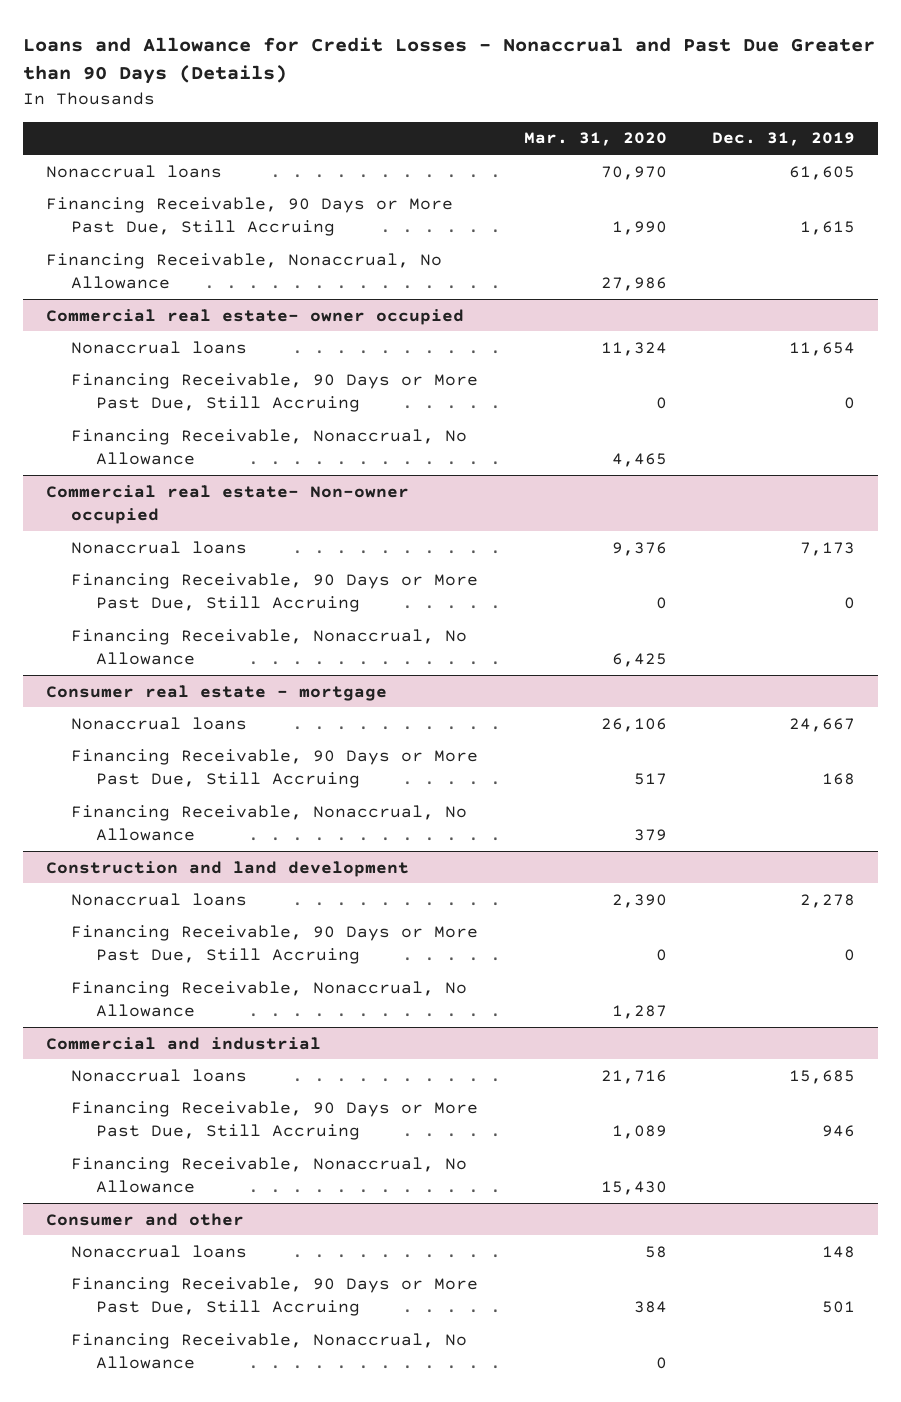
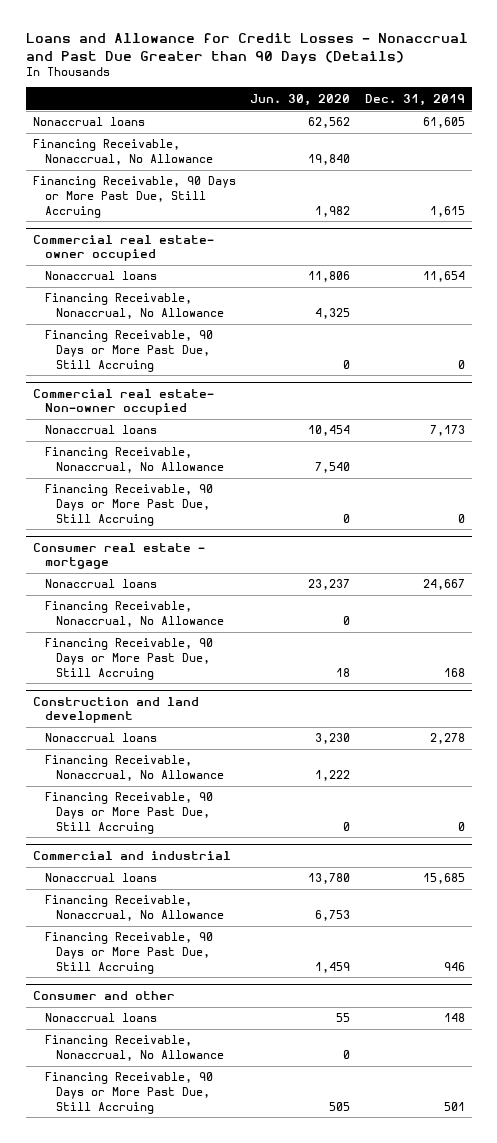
- | Mar. 31, 2020 | Dec. 31, 2019
+ | Jun. 30, 2020 | Dec. 31, 2019
moved down: Financing Receivable, 90 Days or More Past Due, Still Accruing | 1,982 | 1,615
@ Commercial real estate- owner occupied
moved down: Financing Receivable, 90 Days or More Past Due, Still Accruing | 0 | 0
@ Commercial real estate- Non-owner occupied
moved down: Financing Receivable, 90 Days or More Past Due, Still Accruing | 0 | 0
@ Consumer real estate - mortgage
moved down: Financing Receivable, 90 Days or More Past Due, Still Accruing | 18 | 168
@ Construction and land development
moved down: Financing Receivable, 90 Days or More Past Due, Still Accruing | 0 | 0
@ Commercial and industrial
moved down: Financing Receivable, 90 Days or More Past Due, Still Accruing | 1,459 | 946
@ Consumer and other
moved down: Financing Receivable, 90 Days or More Past Due, Still Accruing | 505 | 501

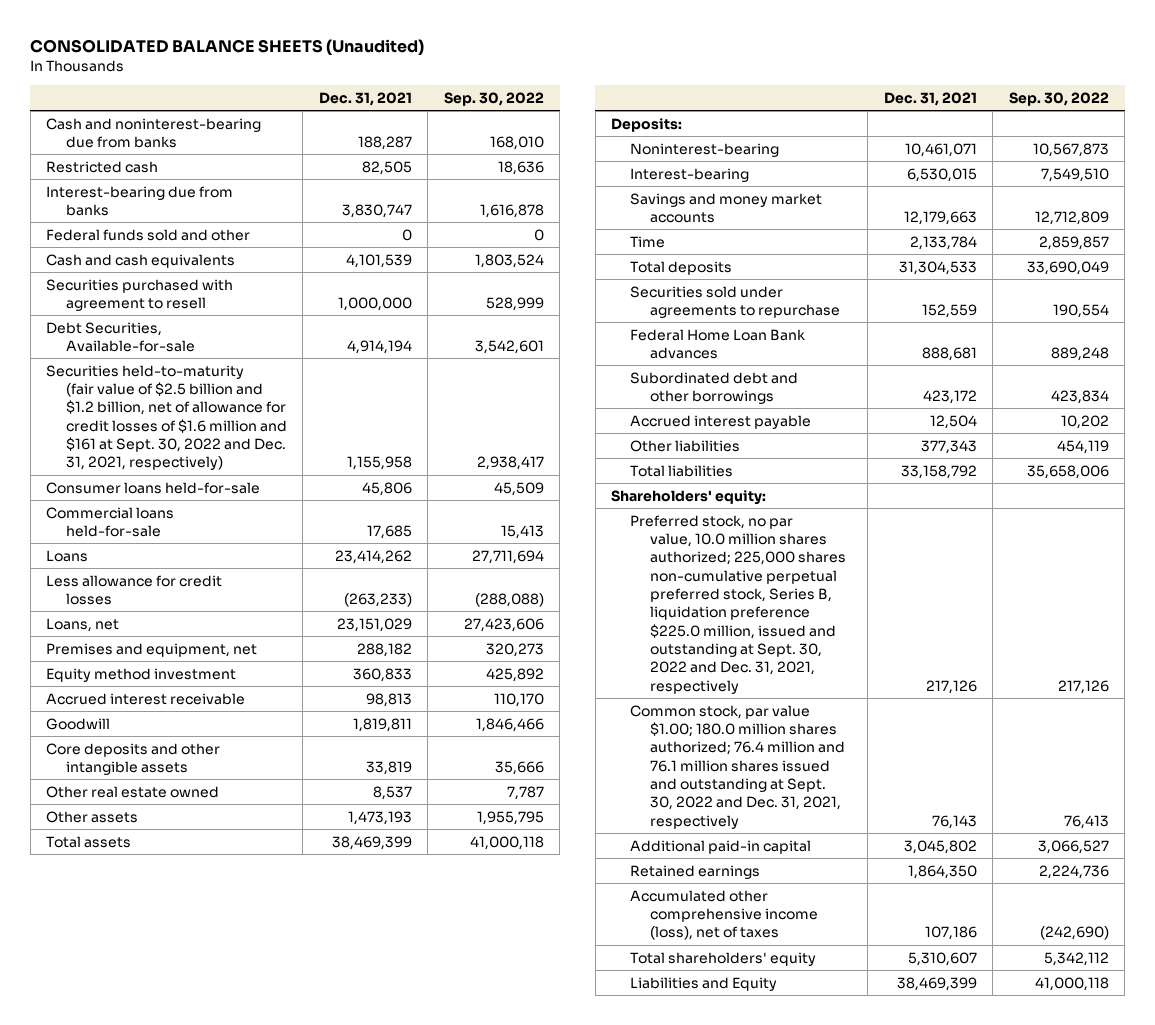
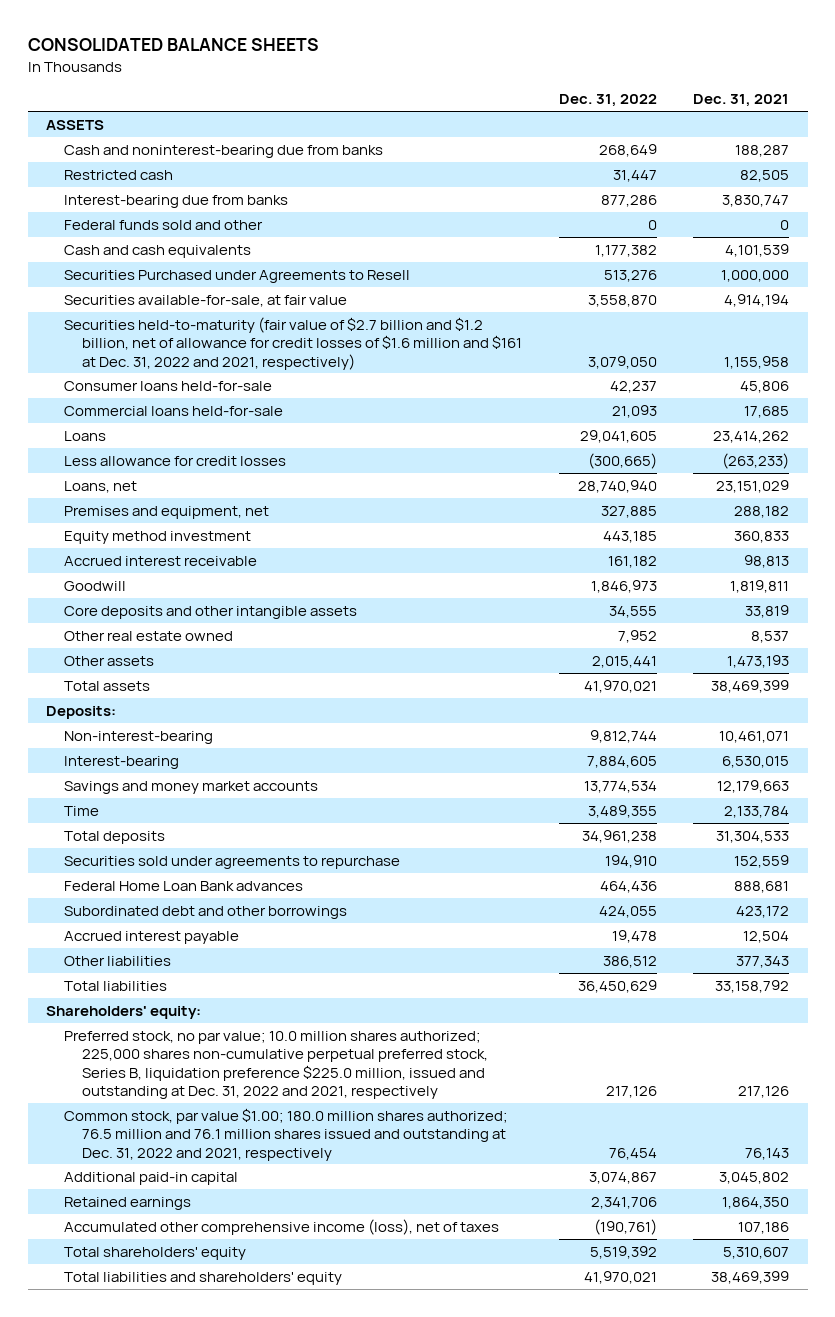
- CONSOLIDATED BALANCE SHEETS (Unaudited)
+ CONSOLIDATED BALANCE SHEETS
- | Dec. 31, 2021 | Sep. 30, 2022
+ | Dec. 31, 2022 | Dec. 31, 2021
+ ASSETS
- Securities purchased with agreement to resell | 1,000,000 | 528,999
- Debt Securities, Available-for-sale | 4,914,194 | 3,542,601
- Securities held-to-maturity (fair value of $2.5 billion and $1.2 billion, net of allowance for credit losses of $1.6 million and $161 at Sept. 30, 2022 and Dec. 31, 2021, respectively) | 1,155,958 | 2,938,417
+ Securities Purchased under Agreements to Resell | 513,276 | 1,000,000
+ Securities available-for-sale, at fair value | 3,558,870 | 4,914,194
+ Securities held-to-maturity (fair value of $2.7 billion and $1.2 billion, net of allowance for credit losses of $1.6 million and $161 at Dec. 31, 2022 and 2021, respectively) | 3,079,050 | 1,155,958
- Noninterest-bearing | 10,461,071 | 10,567,873
+ Non-interest-bearing | 9,812,744 | 10,461,071
- Preferred stock, no par value, 10.0 million shares authorized; 225,000 shares non-cumulative perpetual preferred stock, Series B, liquidation preference $225.0 million, issued and outstanding at Sept. 30, 2022 and Dec. 31, 2021, respectively | 217,126 | 217,126
- Common stock, par value $1.00; 180.0 million shares authorized; 76.4 million and 76.1 million shares issued and outstanding at Sept. 30, 2022 and Dec. 31, 2021, respectively | 76,143 | 76,413
+ Preferred stock, no par value; 10.0 million shares authorized; 225,000 shares non-cumulative perpetual preferred stock, Series B, liquidation preference $225.0 million, issued and outstanding at Dec. 31, 2022 and 2021, respectively | 217,126 | 217,126
+ Common stock, par value $1.00; 180.0 million shares authorized; 76.5 million and 76.1 million shares issued and outstanding at Dec. 31, 2022 and 2021, respectively | 76,454 | 76,143
- Liabilities and Equity | 38,469,399 | 41,000,118
+ Total liabilities and shareholders' equity | 41,970,021 | 38,469,399

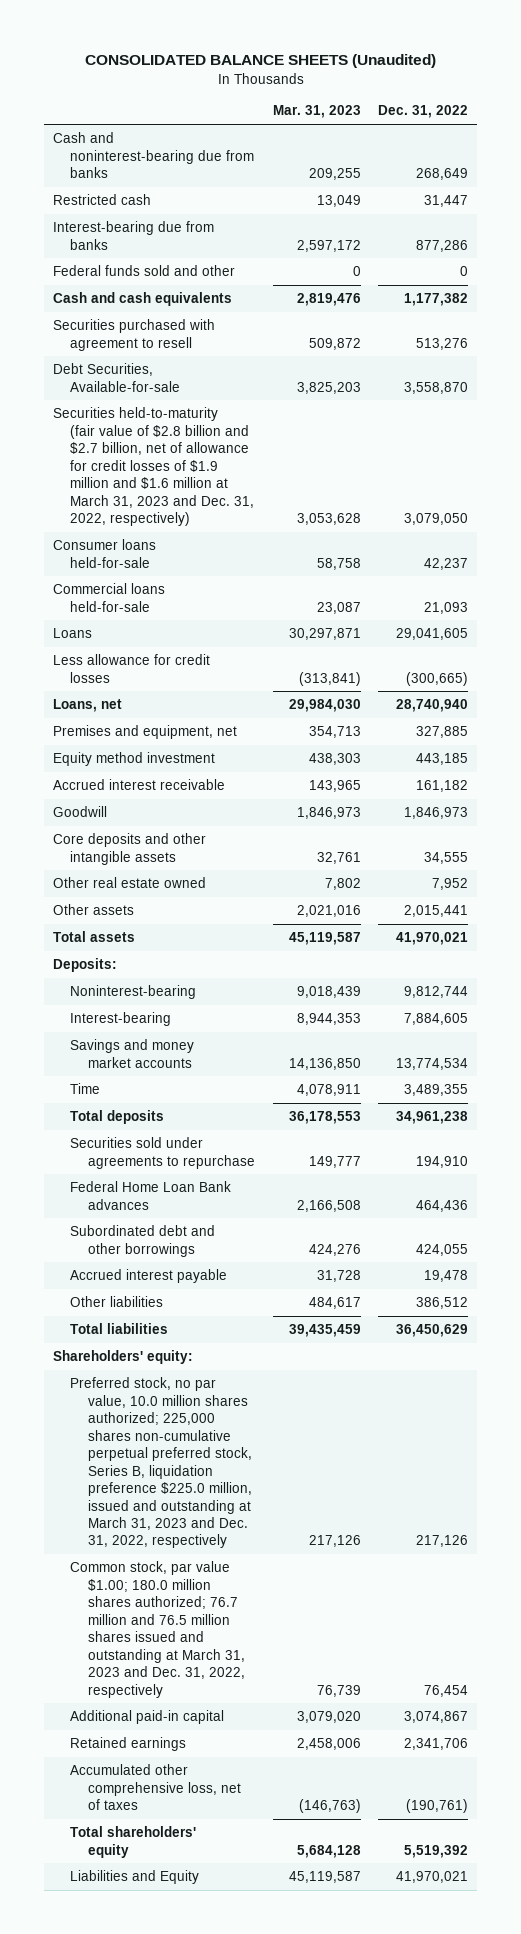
- CONSOLIDATED BALANCE SHEETS
+ CONSOLIDATED BALANCE SHEETS (Unaudited)
- | Dec. 31, 2022 | Dec. 31, 2021
+ | Mar. 31, 2023 | Dec. 31, 2022
- ASSETS
- Securities Purchased under Agreements to Resell | 513,276 | 1,000,000
- Securities available-for-sale, at fair value | 3,558,870 | 4,914,194
- Securities held-to-maturity (fair value of $2.7 billion and $1.2 billion, net of allowance for credit losses of $1.6 million and $161 at Dec. 31, 2022 and 2021, respectively) | 3,079,050 | 1,155,958
+ Securities purchased with agreement to resell | 509,872 | 513,276
+ Debt Securities, Available-for-sale | 3,825,203 | 3,558,870
+ Securities held-to-maturity (fair value of $2.8 billion and $2.7 billion, net of allowance for credit losses of $1.9 million and $1.6 million at March 31, 2023 and Dec. 31, 2022, respectively) | 3,053,628 | 3,079,050
- Non-interest-bearing | 9,812,744 | 10,461,071
+ Noninterest-bearing | 9,018,439 | 9,812,744
- Preferred stock, no par value; 10.0 million shares authorized; 225,000 shares non-cumulative perpetual preferred stock, Series B, liquidation preference $225.0 million, issued and outstanding at Dec. 31, 2022 and 2021, respectively | 217,126 | 217,126
- Common stock, par value $1.00; 180.0 million shares authorized; 76.5 million and 76.1 million shares issued and outstanding at Dec. 31, 2022 and 2021, respectively | 76,454 | 76,143
+ Preferred stock, no par value, 10.0 million shares authorized; 225,000 shares non-cumulative perpetual preferred stock, Series B, liquidation preference $225.0 million, issued and outstanding at March 31, 2023 and Dec. 31, 2022, respectively | 217,126 | 217,126
+ Common stock, par value $1.00; 180.0 million shares authorized; 76.7 million and 76.5 million shares issued and outstanding at March 31, 2023 and Dec. 31, 2022, respectively | 76,739 | 76,454
- Accumulated other comprehensive income (loss), net of taxes | (190,761) | 107,186
+ Accumulated other comprehensive loss, net of taxes | (146,763) | (190,761)
- Total liabilities and shareholders' equity | 41,970,021 | 38,469,399
+ Liabilities and Equity | 45,119,587 | 41,970,021

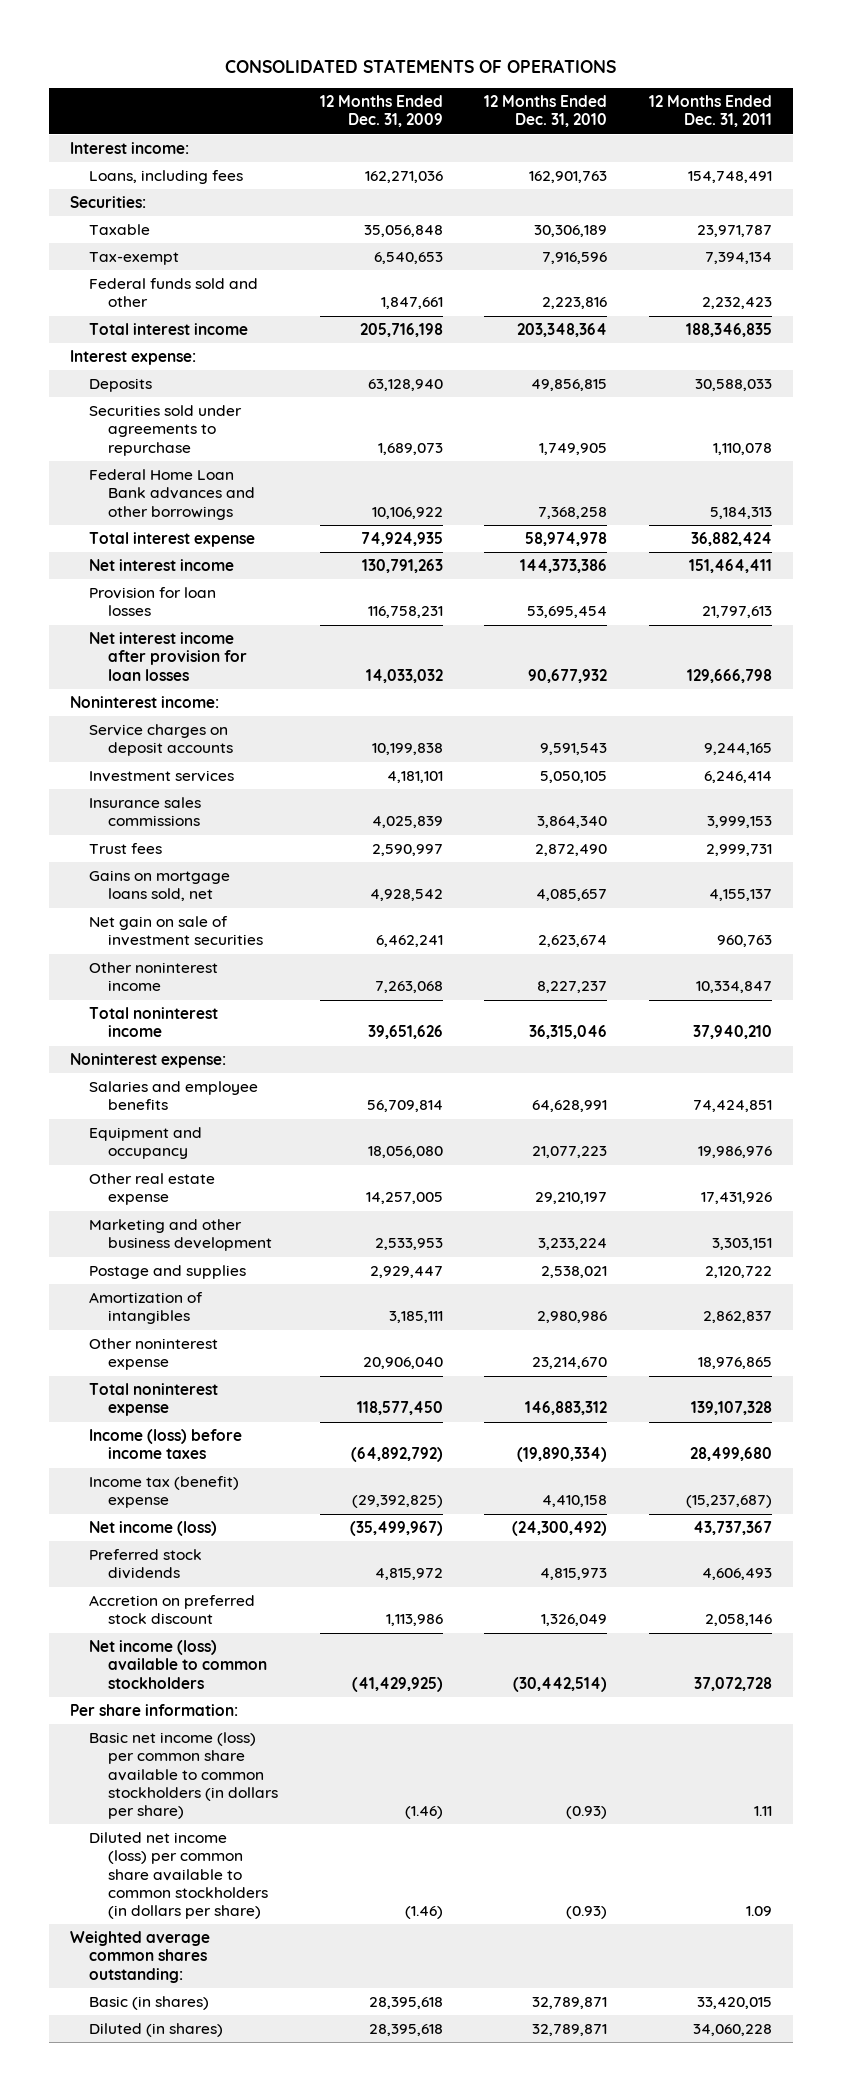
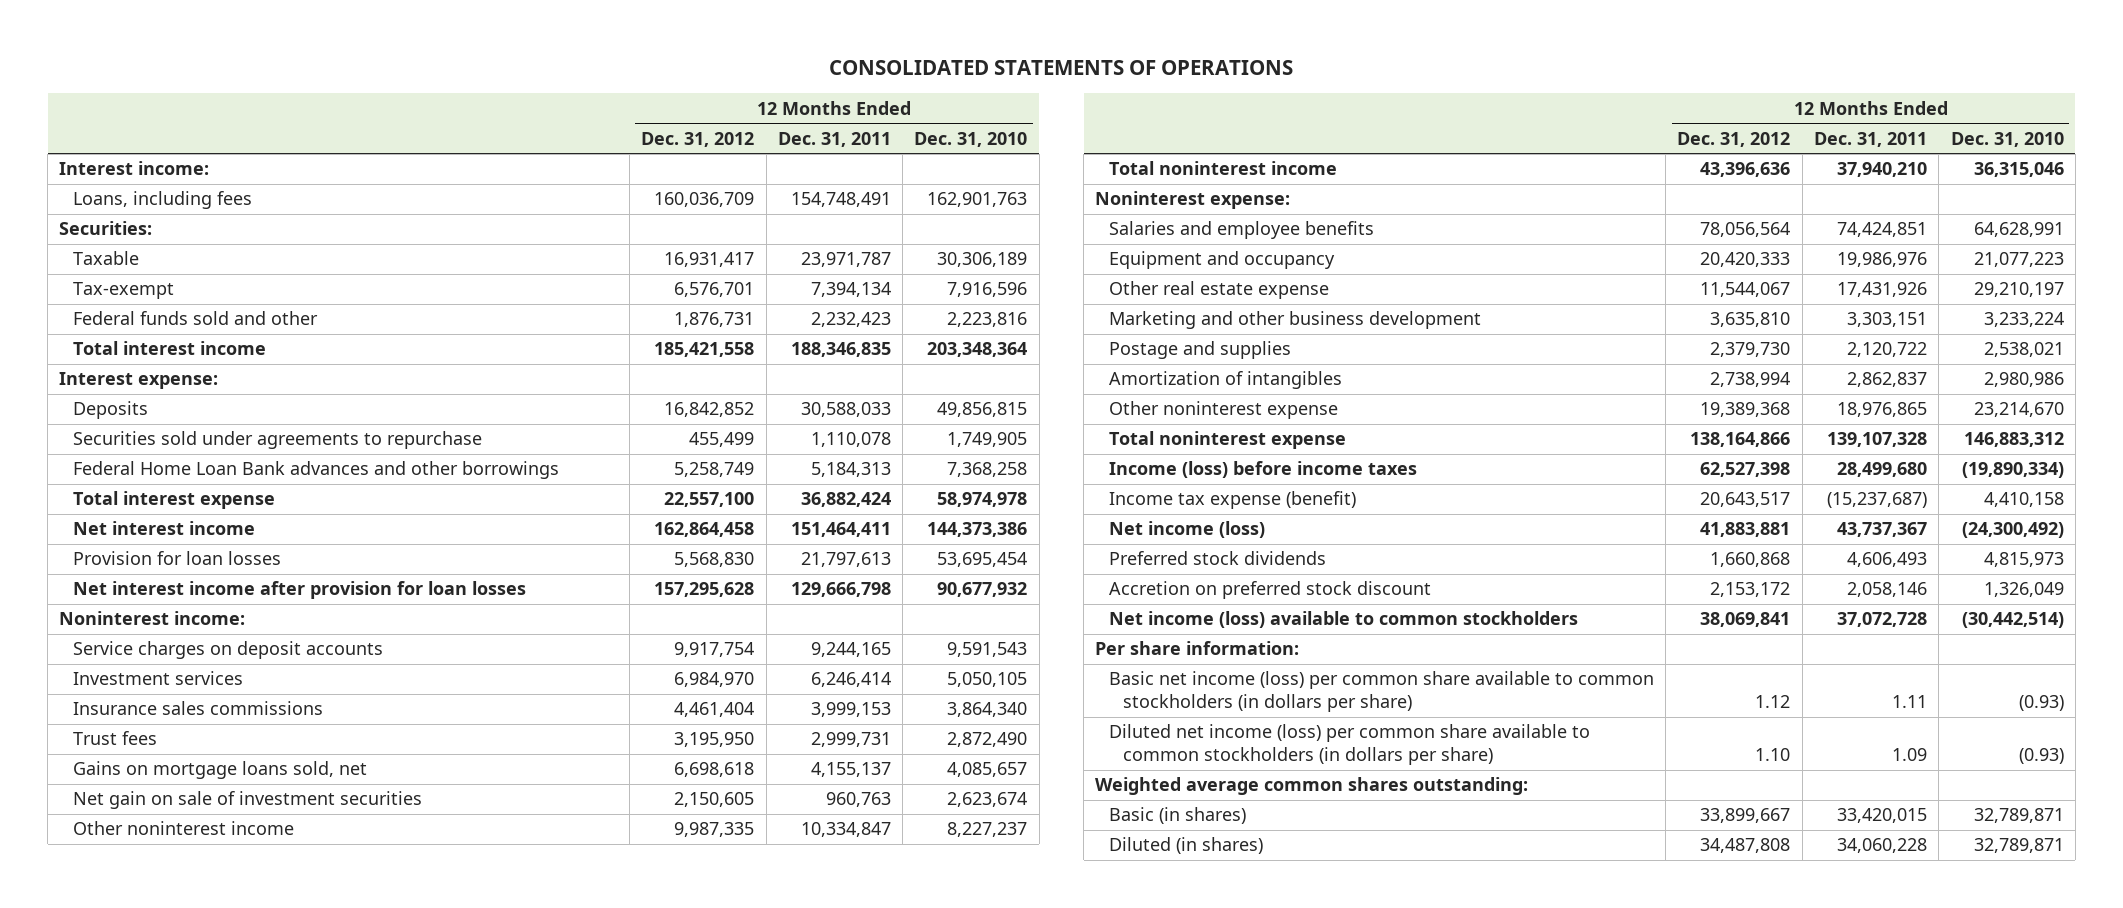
- | 12 Months Ended Dec. 31, 2009 | 12 Months Ended Dec. 31, 2010 | 12 Months Ended Dec. 31, 2011
+ | 12 Months Ended Dec. 31, 2012 | 12 Months Ended Dec. 31, 2011 | 12 Months Ended Dec. 31, 2010
- Income tax (benefit) expense | (29,392,825) | 4,410,158 | (15,237,687)
+ Income tax expense (benefit) | 20,643,517 | (15,237,687) | 4,410,158

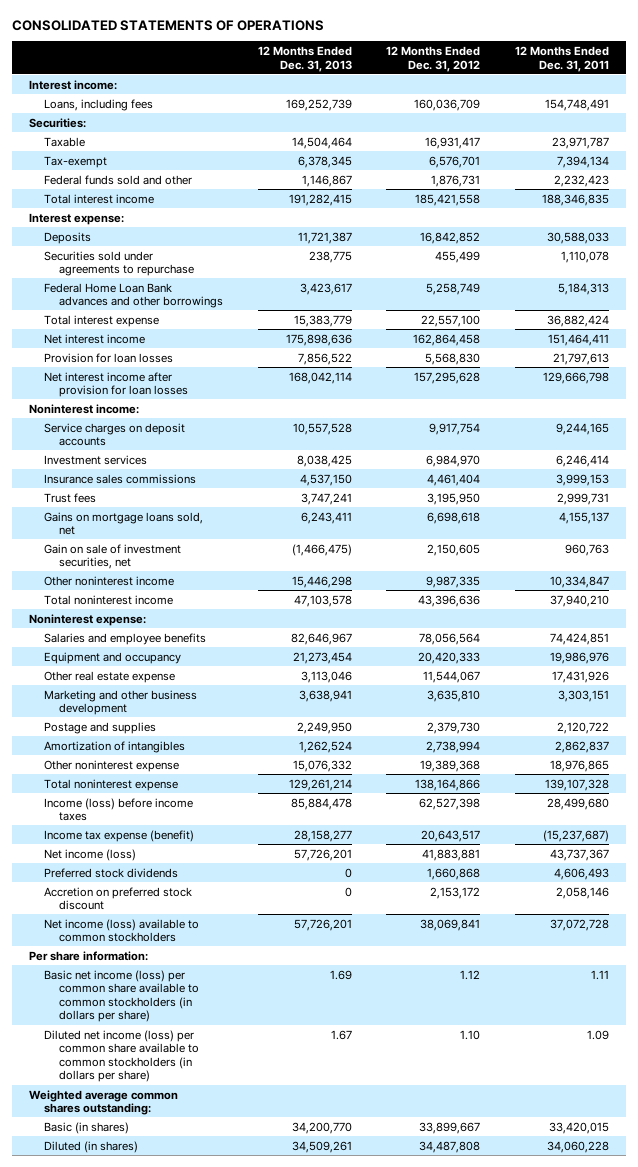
- | 12 Months Ended Dec. 31, 2012 | 12 Months Ended Dec. 31, 2011 | 12 Months Ended Dec. 31, 2010
+ | 12 Months Ended Dec. 31, 2013 | 12 Months Ended Dec. 31, 2012 | 12 Months Ended Dec. 31, 2011
- Net gain on sale of investment securities | 2,150,605 | 960,763 | 2,623,674
+ Gain on sale of investment securities, net | (1,466,475) | 2,150,605 | 960,763

